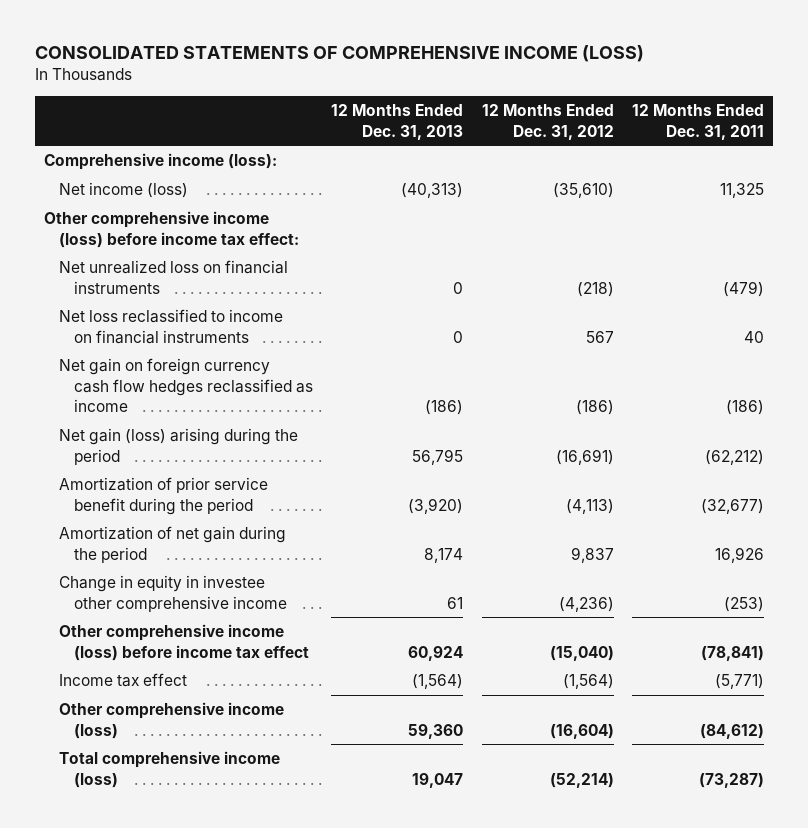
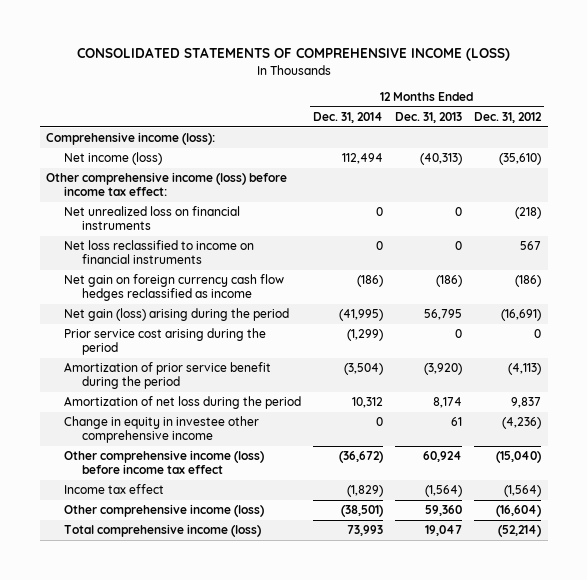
- | 12 Months Ended Dec. 31, 2013 | 12 Months Ended Dec. 31, 2012 | 12 Months Ended Dec. 31, 2011
+ | 12 Months Ended Dec. 31, 2014 | 12 Months Ended Dec. 31, 2013 | 12 Months Ended Dec. 31, 2012
+ Prior service cost arising during the period | (1,299) | 0 | 0
- Amortization of net gain during the period | 8,174 | 9,837 | 16,926
+ Amortization of net loss during the period | 10,312 | 8,174 | 9,837

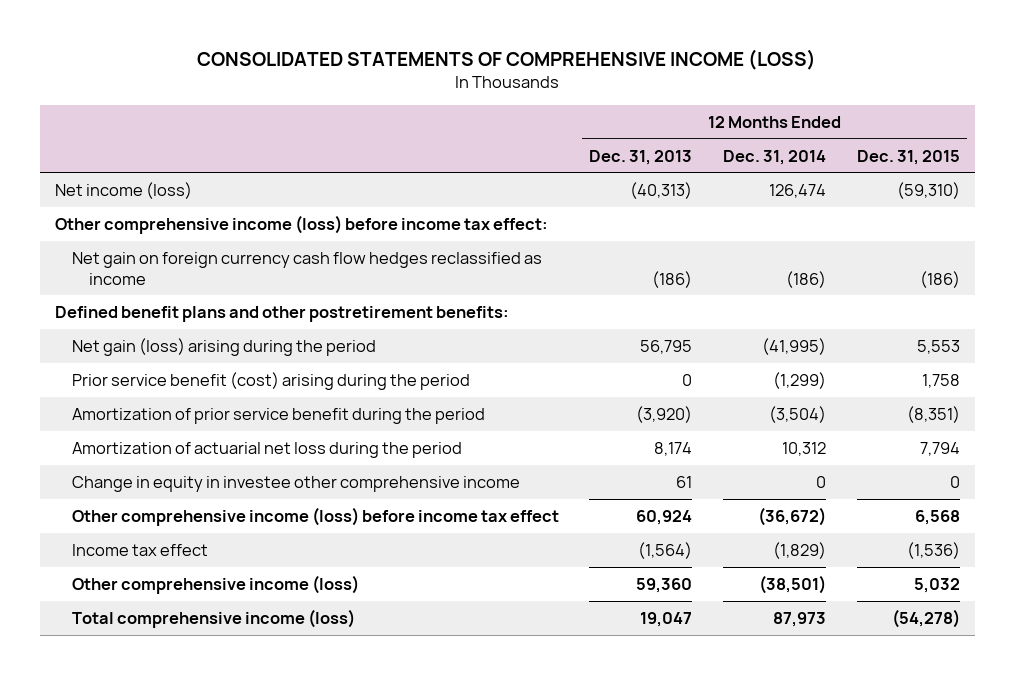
- | 12 Months Ended Dec. 31, 2014 | 12 Months Ended Dec. 31, 2013 | 12 Months Ended Dec. 31, 2012
+ | 12 Months Ended Dec. 31, 2013 | 12 Months Ended Dec. 31, 2014 | 12 Months Ended Dec. 31, 2015
- Comprehensive income (loss):
- Net income (loss) | 112,494 | (40,313) | (35,610)
+ Net income (loss) | (40,313) | 126,474 | (59,310)
- Net unrealized loss on financial instruments | 0 | 0 | (218)
- Net loss reclassified to income on financial instruments | 0 | 0 | 567
+ Defined benefit plans and other postretirement benefits:
- Prior service cost arising during the period | (1,299) | 0 | 0
+ Prior service benefit (cost) arising during the period | 0 | (1,299) | 1,758
- Amortization of net loss during the period | 10,312 | 8,174 | 9,837
+ Amortization of actuarial net loss during the period | 8,174 | 10,312 | 7,794
- Total comprehensive income (loss) | 73,993 | 19,047 | (52,214)
+ Total comprehensive income (loss) | 19,047 | 87,973 | (54,278)

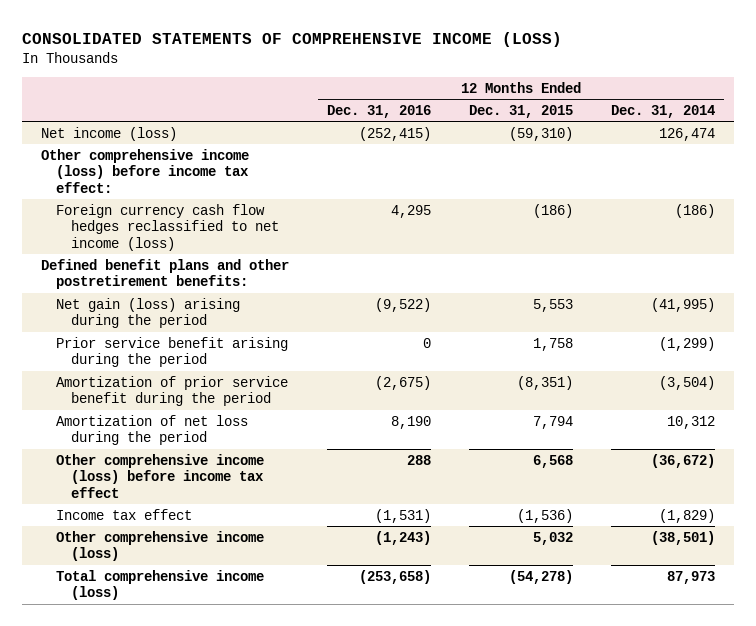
- | 12 Months Ended Dec. 31, 2013 | 12 Months Ended Dec. 31, 2014 | 12 Months Ended Dec. 31, 2015
+ | 12 Months Ended Dec. 31, 2016 | 12 Months Ended Dec. 31, 2015 | 12 Months Ended Dec. 31, 2014
- Net gain on foreign currency cash flow hedges reclassified as income | (186) | (186) | (186)
+ Foreign currency cash flow hedges reclassified to net income (loss) | 4,295 | (186) | (186)
- Prior service benefit (cost) arising during the period | 0 | (1,299) | 1,758
+ Prior service benefit arising during the period | 0 | 1,758 | (1,299)
- Amortization of actuarial net loss during the period | 8,174 | 10,312 | 7,794
- Change in equity in investee other comprehensive income | 61 | 0 | 0
+ Amortization of net loss during the period | 8,190 | 7,794 | 10,312

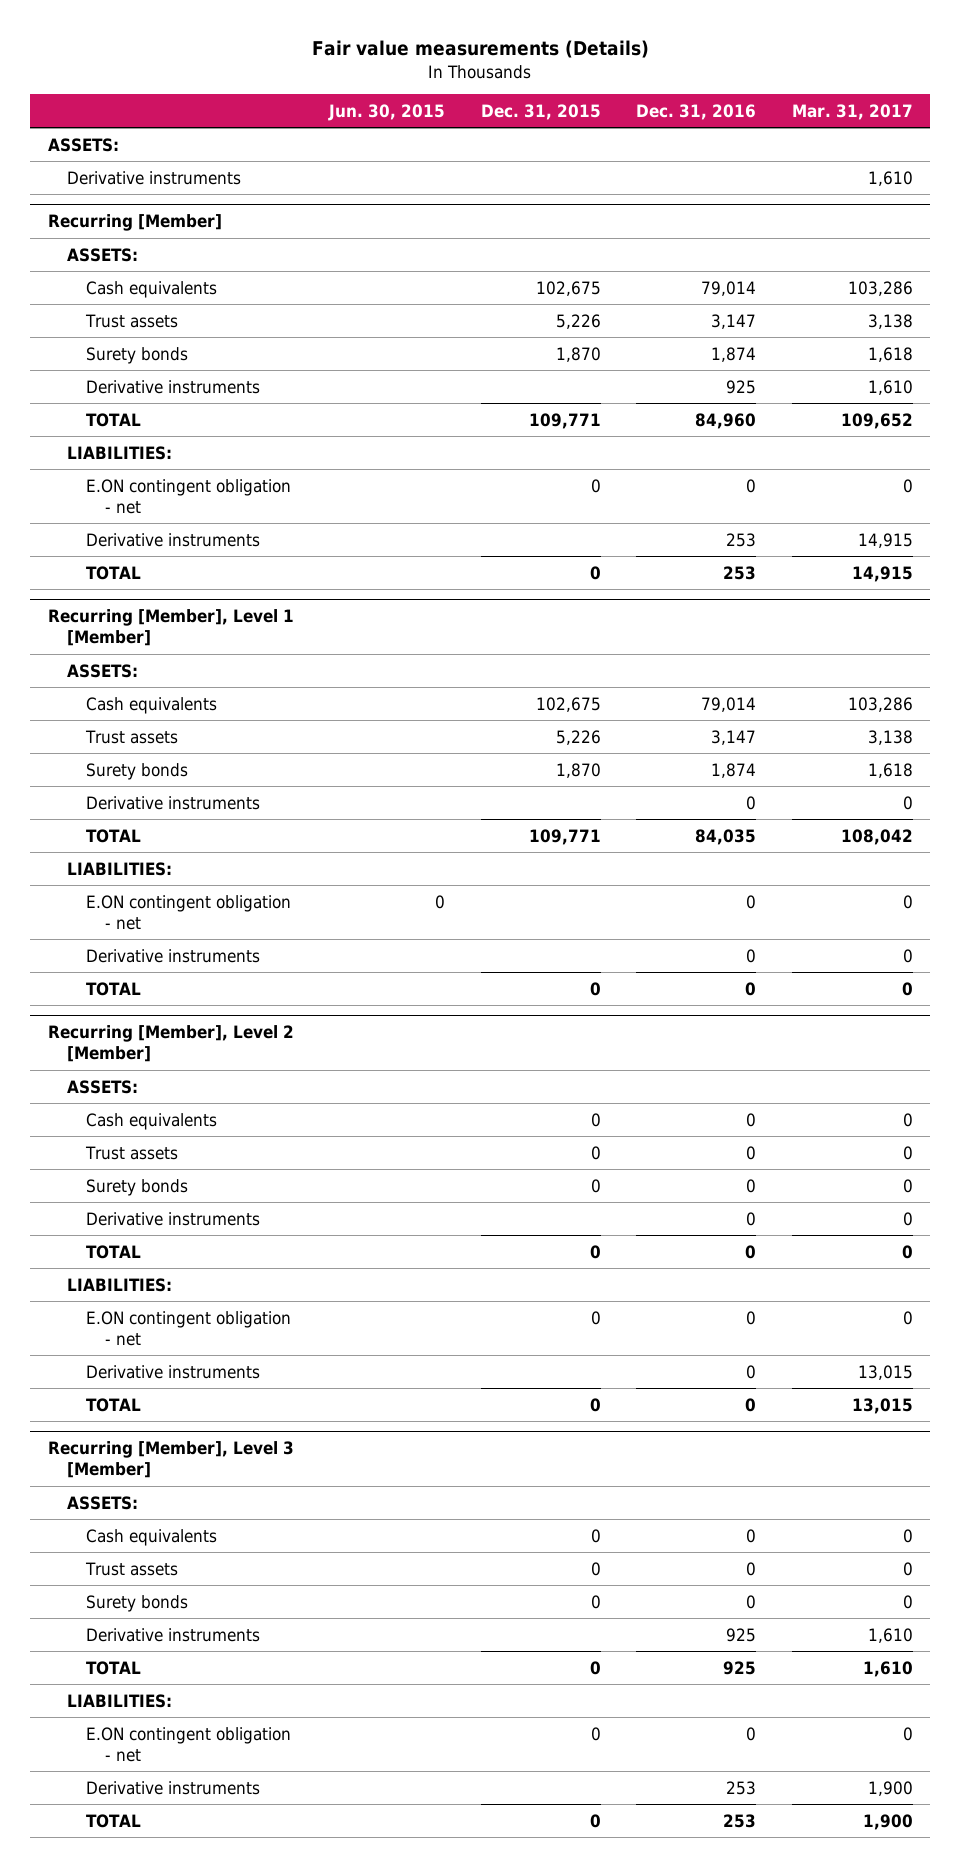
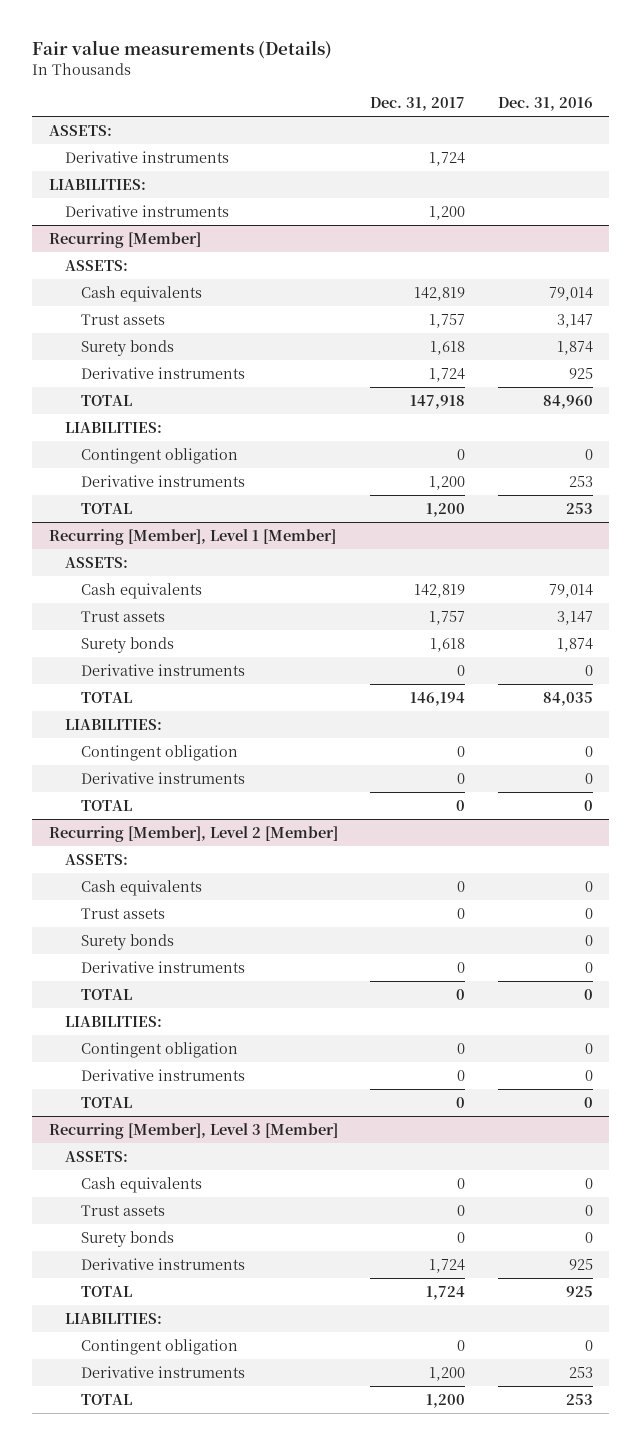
- | Jun. 30, 2015 | Dec. 31, 2015 | Dec. 31, 2016 | Mar. 31, 2017
+ | Dec. 31, 2017 | Dec. 31, 2016
+ LIABILITIES:
+ Derivative instruments | 1,200 |
@ Recurring [Member]
- E.ON contingent obligation - net | | 0 | 0 | 0
+ Contingent obligation | 0 | 0
@ Recurring [Member], Level 1 [Member]
- E.ON contingent obligation - net | 0 | | 0 | 0
+ Contingent obligation | 0 | 0
@ Recurring [Member], Level 2 [Member]
- E.ON contingent obligation - net | | 0 | 0 | 0
+ Contingent obligation | 0 | 0
@ Recurring [Member], Level 3 [Member]
- E.ON contingent obligation - net | | 0 | 0 | 0
+ Contingent obligation | 0 | 0

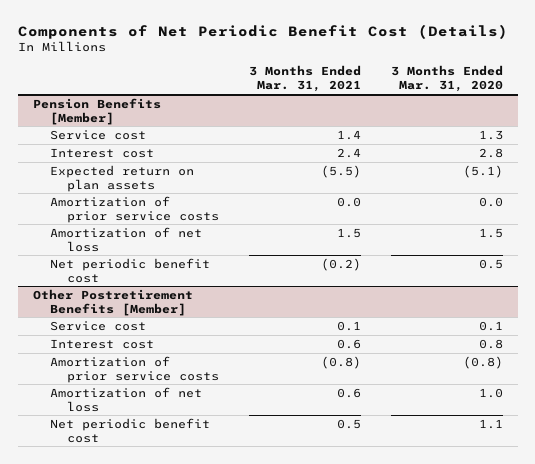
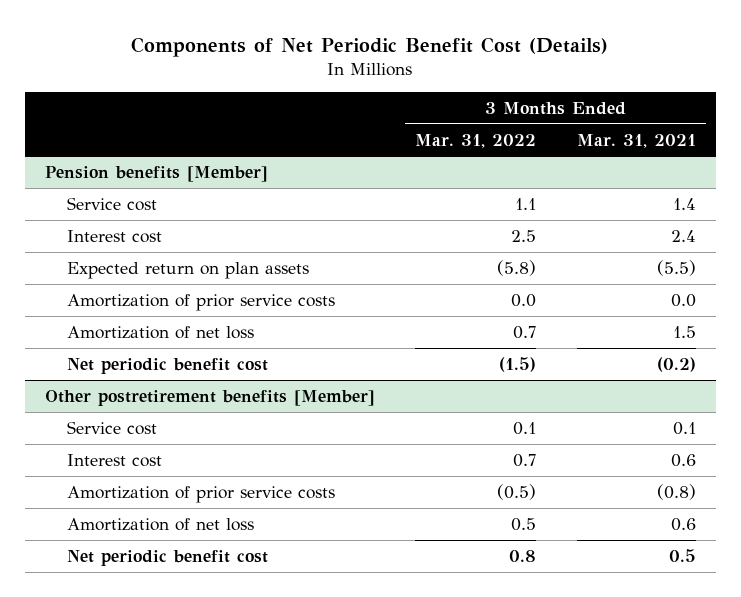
- | 3 Months Ended Mar. 31, 2021 | 3 Months Ended Mar. 31, 2020
+ | 3 Months Ended Mar. 31, 2022 | 3 Months Ended Mar. 31, 2021
- Pension Benefits [Member]
+ Pension benefits [Member]
- Other Postretirement Benefits [Member]
+ Other postretirement benefits [Member]

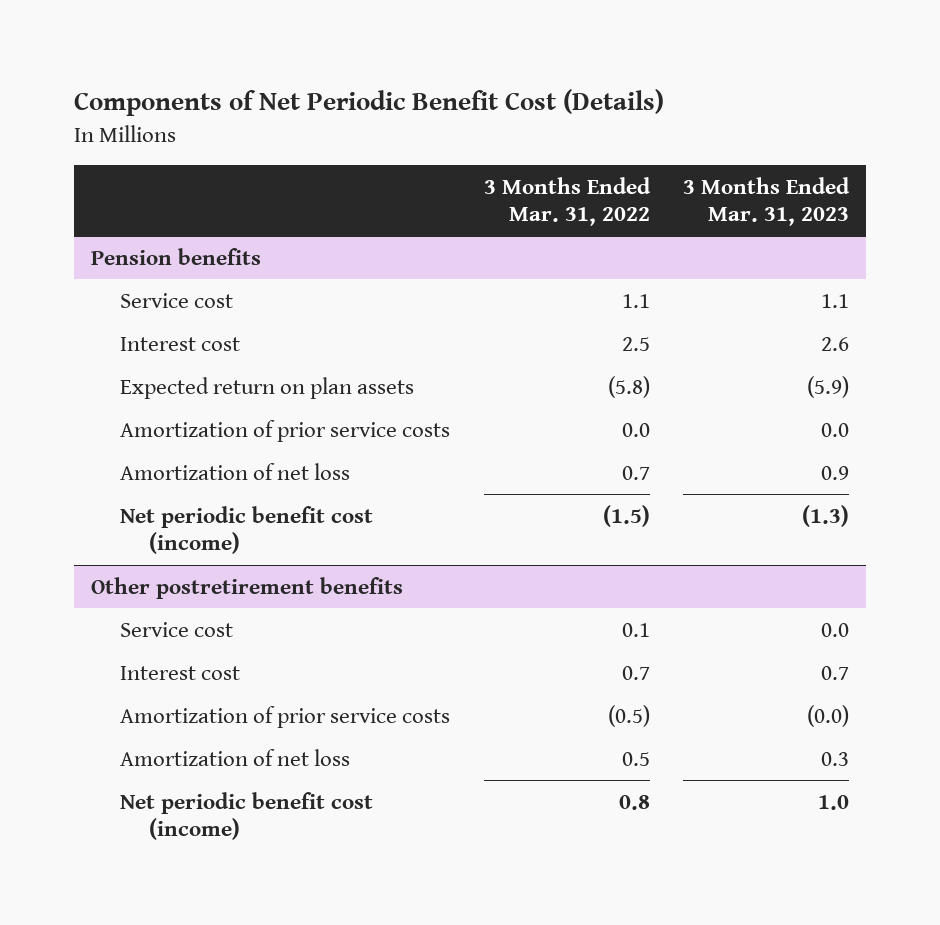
- | 3 Months Ended Mar. 31, 2022 | 3 Months Ended Mar. 31, 2021
+ | 3 Months Ended Mar. 31, 2022 | 3 Months Ended Mar. 31, 2023
- Pension benefits [Member]
+ Pension benefits
- Net periodic benefit cost | (1.5) | (0.2)
- Other postretirement benefits [Member]
+ Net periodic benefit cost (income) | (1.5) | (1.3)
+ Other postretirement benefits
- Net periodic benefit cost | 0.8 | 0.5
+ Net periodic benefit cost (income) | 0.8 | 1.0

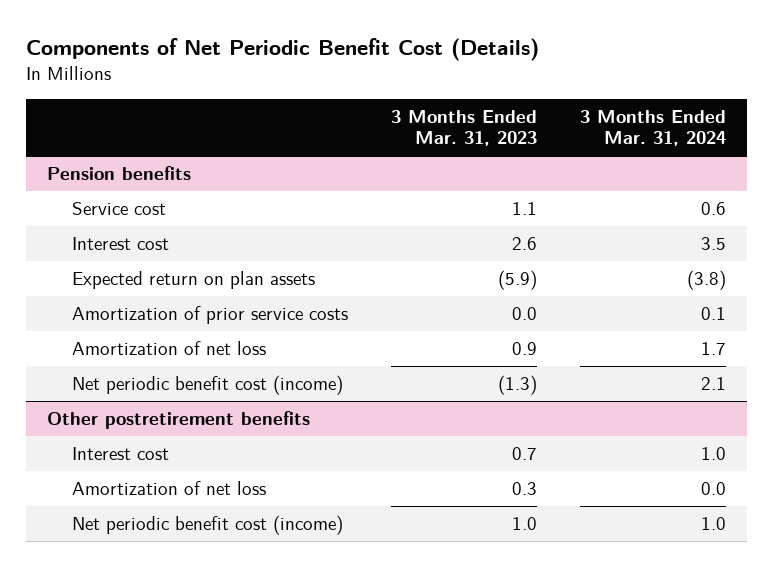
- | 3 Months Ended Mar. 31, 2022 | 3 Months Ended Mar. 31, 2023
+ | 3 Months Ended Mar. 31, 2023 | 3 Months Ended Mar. 31, 2024
@ Other postretirement benefits
- Service cost | 0.1 | 0.0
- Amortization of prior service costs | (0.5) | (0.0)

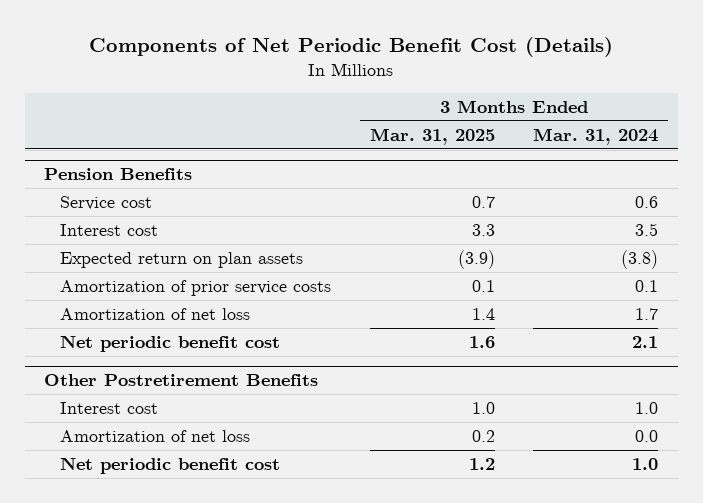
- | 3 Months Ended Mar. 31, 2023 | 3 Months Ended Mar. 31, 2024
+ | 3 Months Ended Mar. 31, 2025 | 3 Months Ended Mar. 31, 2024
- Pension benefits
+ Pension Benefits
- Net periodic benefit cost (income) | (1.3) | 2.1
- Other postretirement benefits
+ Net periodic benefit cost | 1.6 | 2.1
+ Other Postretirement Benefits
- Net periodic benefit cost (income) | 1.0 | 1.0
+ Net periodic benefit cost | 1.2 | 1.0

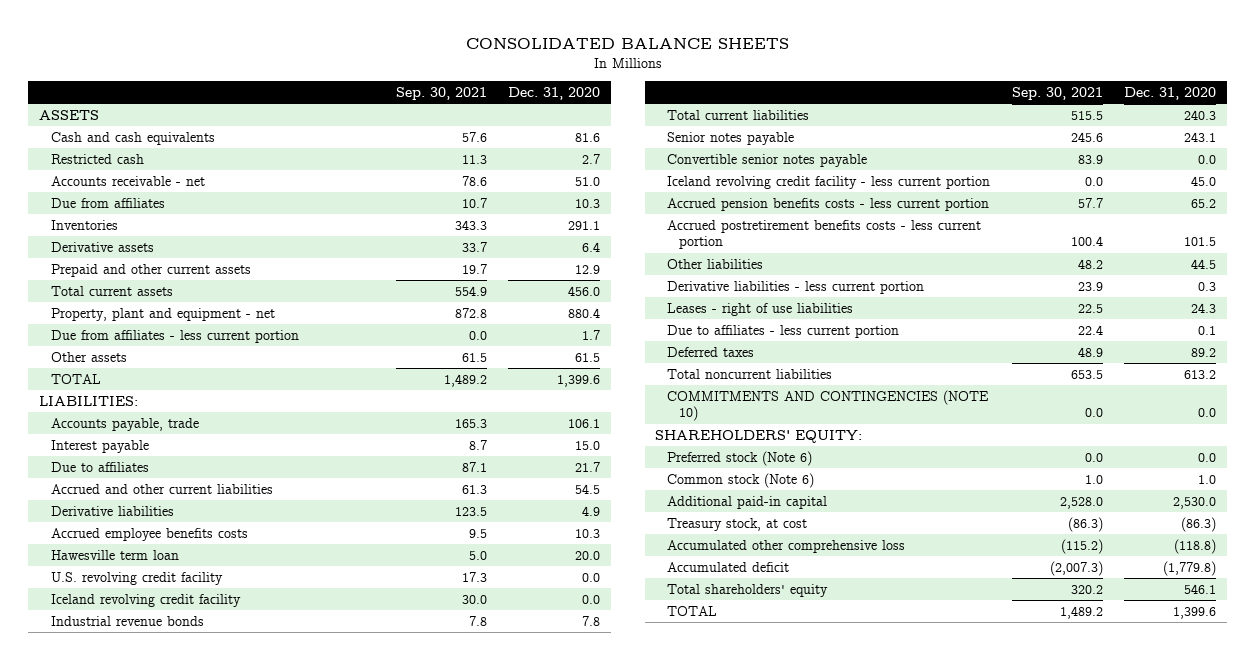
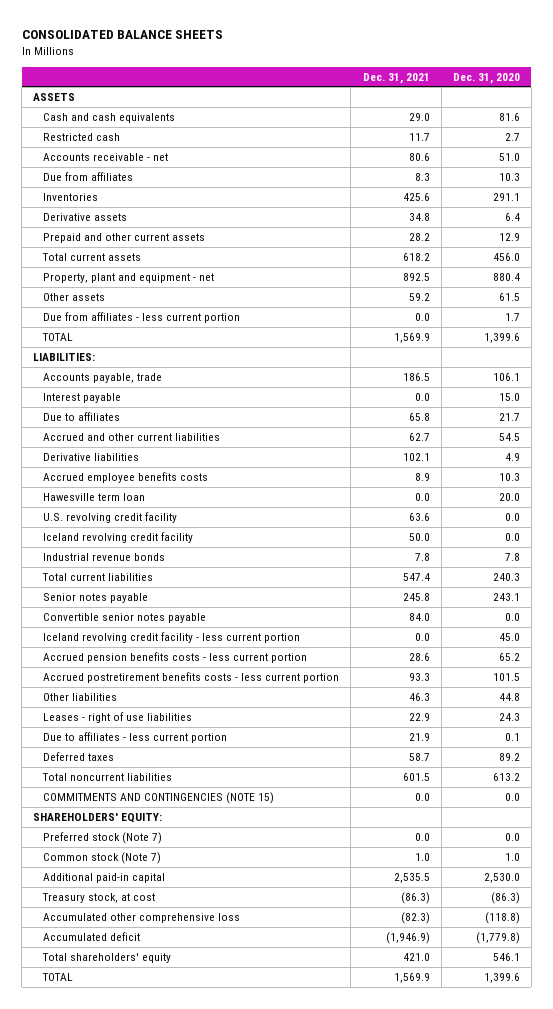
- | Sep. 30, 2021 | Dec. 31, 2020
+ | Dec. 31, 2021 | Dec. 31, 2020
moved down: Due from affiliates - less current portion | 0.0 | 1.7
- Other liabilities | 48.2 | 44.5
- Derivative liabilities - less current portion | 23.9 | 0.3
+ Other liabilities | 46.3 | 44.8
- COMMITMENTS AND CONTINGENCIES (NOTE 10) | 0.0 | 0.0
+ COMMITMENTS AND CONTINGENCIES (NOTE 15) | 0.0 | 0.0
- Preferred stock (Note 6) | 0.0 | 0.0
- Common stock (Note 6) | 1.0 | 1.0
+ Preferred stock (Note 7) | 0.0 | 0.0
+ Common stock (Note 7) | 1.0 | 1.0

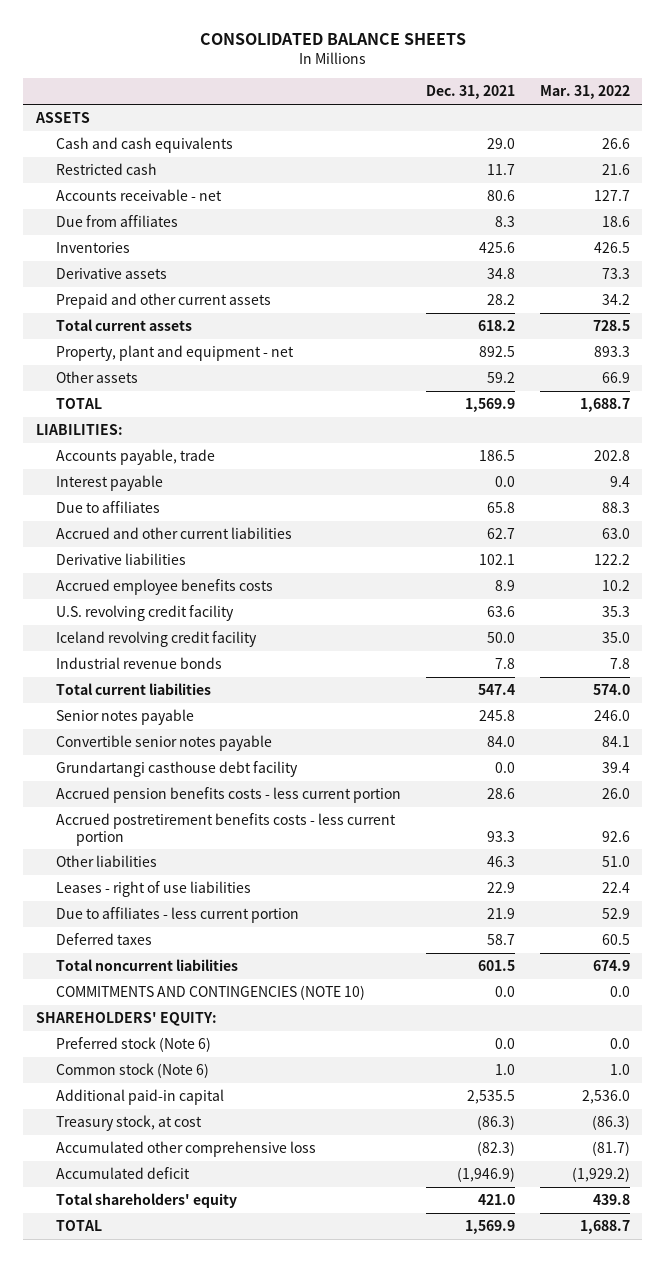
- | Dec. 31, 2021 | Dec. 31, 2020
+ | Dec. 31, 2021 | Mar. 31, 2022
- Due from affiliates - less current portion | 0.0 | 1.7
- Hawesville term loan | 0.0 | 20.0
- Iceland revolving credit facility - less current portion | 0.0 | 45.0
+ Grundartangi casthouse debt facility | 0.0 | 39.4
- COMMITMENTS AND CONTINGENCIES (NOTE 15) | 0.0 | 0.0
+ COMMITMENTS AND CONTINGENCIES (NOTE 10) | 0.0 | 0.0
- Preferred stock (Note 7) | 0.0 | 0.0
- Common stock (Note 7) | 1.0 | 1.0
+ Preferred stock (Note 6) | 0.0 | 0.0
+ Common stock (Note 6) | 1.0 | 1.0

